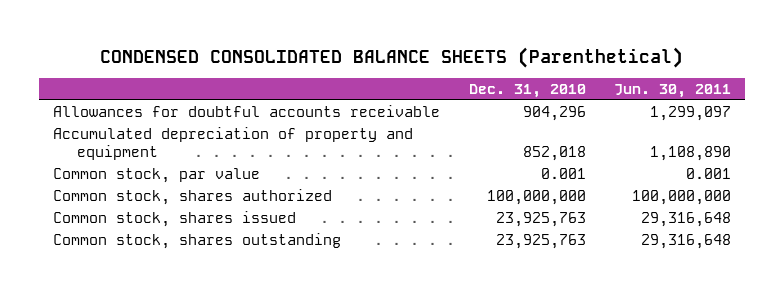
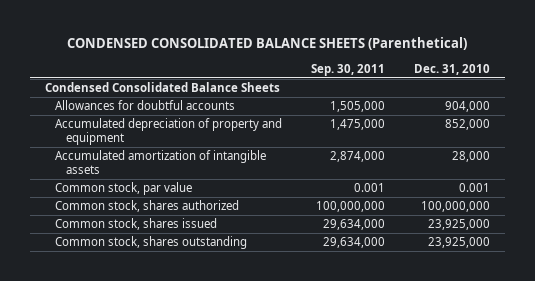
- | Dec. 31, 2010 | Jun. 30, 2011
+ | Sep. 30, 2011 | Dec. 31, 2010
- Allowances for doubtful accounts receivable | 904,296 | 1,299,097
- Accumulated depreciation of property and equipment | 852,018 | 1,108,890
+ Condensed Consolidated Balance Sheets
+ Allowances for doubtful accounts | 1,505,000 | 904,000
+ Accumulated depreciation of property and equipment | 1,475,000 | 852,000
+ Accumulated amortization of intangible assets | 2,874,000 | 28,000
- Common stock, shares issued | 23,925,763 | 29,316,648
- Common stock, shares outstanding | 23,925,763 | 29,316,648
+ Common stock, shares issued | 29,634,000 | 23,925,000
+ Common stock, shares outstanding | 29,634,000 | 23,925,000

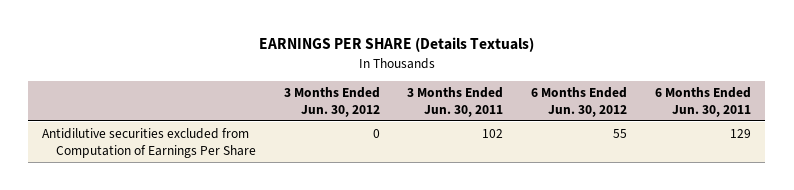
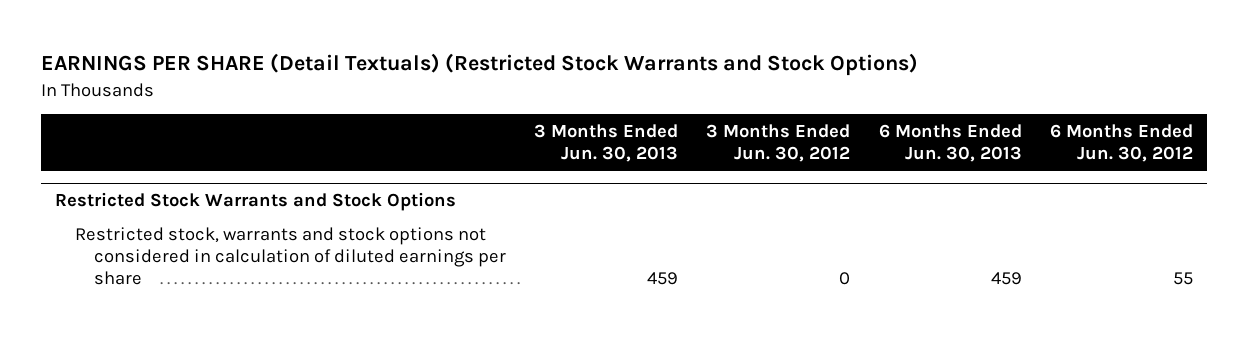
- EARNINGS PER SHARE (Details Textuals)
+ EARNINGS PER SHARE (Detail Textuals) (Restricted Stock Warrants and Stock Options)
- | 3 Months Ended Jun. 30, 2012 | 3 Months Ended Jun. 30, 2011 | 6 Months Ended Jun. 30, 2012 | 6 Months Ended Jun. 30, 2011
+ | 3 Months Ended Jun. 30, 2013 | 3 Months Ended Jun. 30, 2012 | 6 Months Ended Jun. 30, 2013 | 6 Months Ended Jun. 30, 2012
- Antidilutive securities excluded from Computation of Earnings Per Share | 0 | 102 | 55 | 129
+ Restricted Stock Warrants and Stock Options
+ Restricted stock, warrants and stock options not considered in calculation of diluted earnings per share | 459 | 0 | 459 | 55

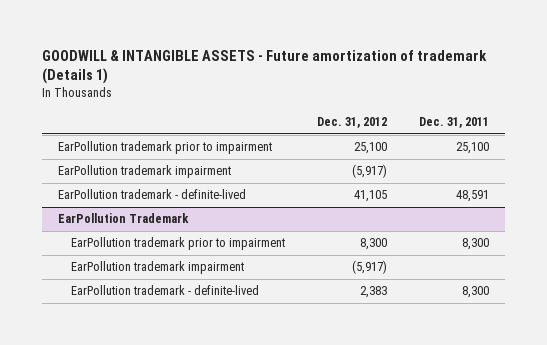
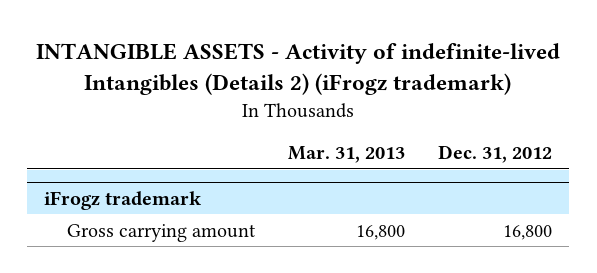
- GOODWILL & INTANGIBLE ASSETS - Future amortization of trademark (Details 1)
+ INTANGIBLE ASSETS - Activity of indefinite-lived Intangibles (Details 2) (iFrogz trademark)
- | Dec. 31, 2012 | Dec. 31, 2011
+ | Mar. 31, 2013 | Dec. 31, 2012
- EarPollution trademark prior to impairment | 25,100 | 25,100
- EarPollution trademark impairment | (5,917) |
- EarPollution trademark - definite-lived | 41,105 | 48,591
- EarPollution Trademark
- EarPollution trademark prior to impairment | 8,300 | 8,300
- EarPollution trademark impairment | (5,917) |
- EarPollution trademark - definite-lived | 2,383 | 8,300
+ iFrogz trademark
+ Gross carrying amount | 16,800 | 16,800

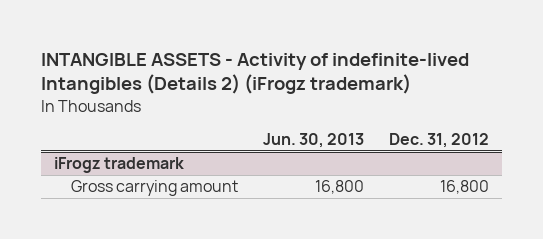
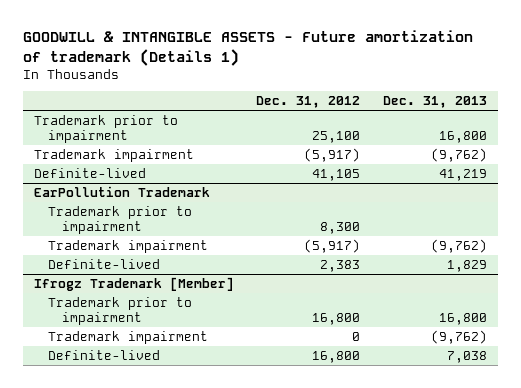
- INTANGIBLE ASSETS - Activity of indefinite-lived Intangibles (Details 2) (iFrogz trademark)
+ GOODWILL & INTANGIBLE ASSETS - Future amortization of trademark (Details 1)
- | Jun. 30, 2013 | Dec. 31, 2012
+ | Dec. 31, 2012 | Dec. 31, 2013
- iFrogz trademark
- Gross carrying amount | 16,800 | 16,800
+ Trademark prior to impairment | 25,100 | 16,800
+ Trademark impairment | (5,917) | (9,762)
+ Definite-lived | 41,105 | 41,219
+ EarPollution Trademark
+ Trademark prior to impairment | 8,300 |
+ Trademark impairment | (5,917) | (9,762)
+ Definite-lived | 2,383 | 1,829
+ Ifrogz Trademark [Member]
+ Trademark prior to impairment | 16,800 | 16,800
+ Trademark impairment | 0 | (9,762)
+ Definite-lived | 16,800 | 7,038

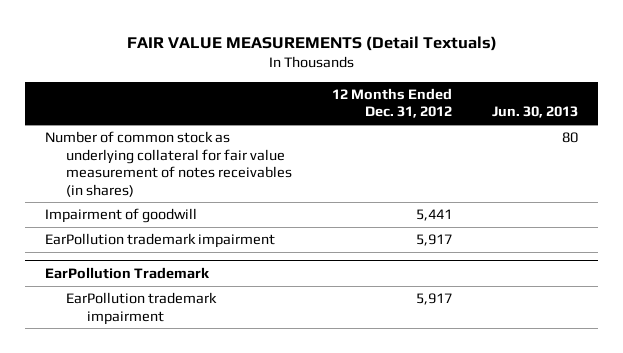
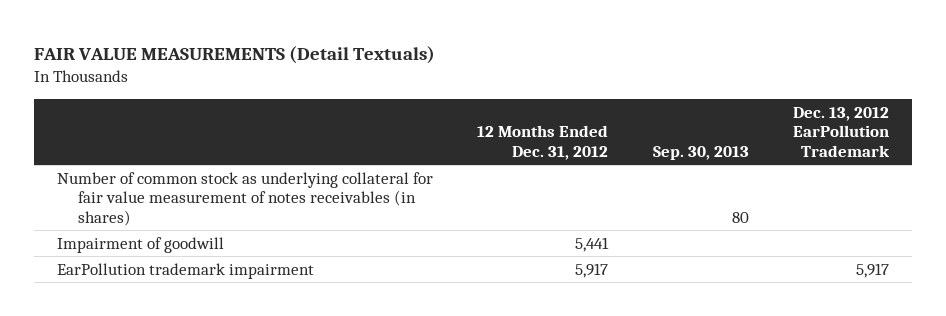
- | 12 Months Ended Dec. 31, 2012 | Jun. 30, 2013
+ | 12 Months Ended Dec. 31, 2012 | Sep. 30, 2013 | Dec. 13, 2012 EarPollution Trademark
- EarPollution Trademark
- EarPollution trademark impairment | 5,917 |

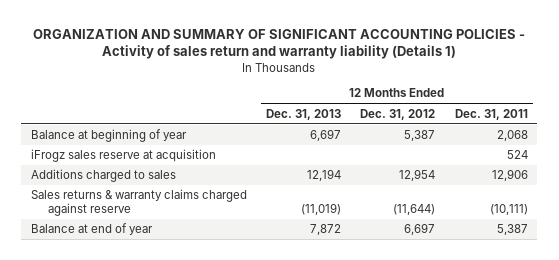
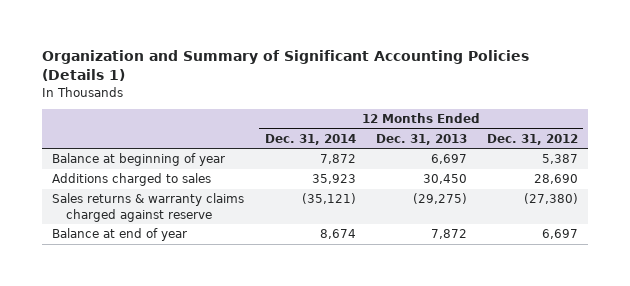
- ORGANIZATION AND SUMMARY OF SIGNIFICANT ACCOUNTING POLICIES - Activity of sales return and warranty liability (Details 1)
+ Organization and Summary of Significant Accounting Policies (Details 1)
- | 12 Months Ended Dec. 31, 2013 | 12 Months Ended Dec. 31, 2012 | 12 Months Ended Dec. 31, 2011
+ | 12 Months Ended Dec. 31, 2014 | 12 Months Ended Dec. 31, 2013 | 12 Months Ended Dec. 31, 2012
- iFrogz sales reserve at acquisition | | | 524
- Additions charged to sales | 12,194 | 12,954 | 12,906
- Sales returns & warranty claims charged against reserve | (11,019) | (11,644) | (10,111)
+ Additions charged to sales | 35,923 | 30,450 | 28,690
+ Sales returns & warranty claims charged against reserve | (35,121) | (29,275) | (27,380)

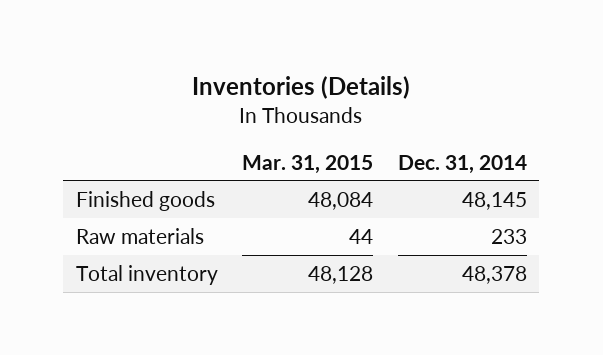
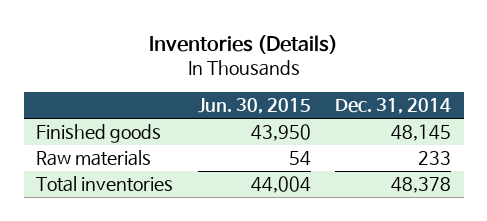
- | Mar. 31, 2015 | Dec. 31, 2014
+ | Jun. 30, 2015 | Dec. 31, 2014
- Total inventory | 48,128 | 48,378
+ Total inventories | 44,004 | 48,378

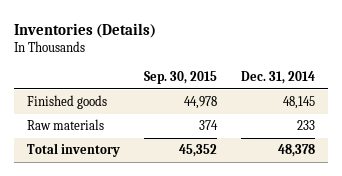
- | Jun. 30, 2015 | Dec. 31, 2014
+ | Sep. 30, 2015 | Dec. 31, 2014
- Total inventories | 44,004 | 48,378
+ Total inventory | 45,352 | 48,378

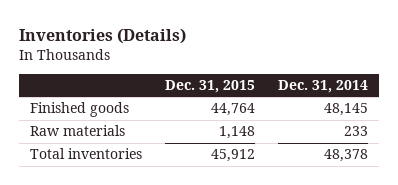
- | Sep. 30, 2015 | Dec. 31, 2014
+ | Dec. 31, 2015 | Dec. 31, 2014
- Total inventory | 45,352 | 48,378
+ Total inventories | 45,912 | 48,378

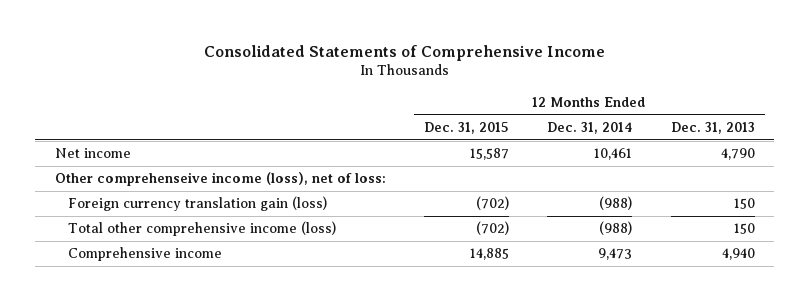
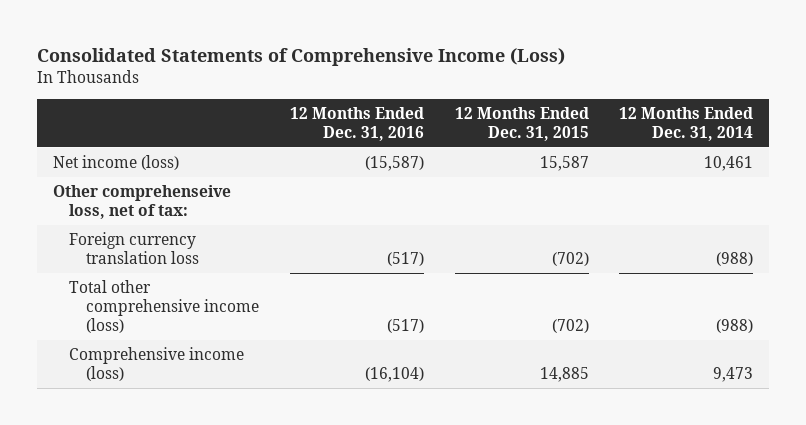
- Consolidated Statements of Comprehensive Income
+ Consolidated Statements of Comprehensive Income (Loss)
- | 12 Months Ended Dec. 31, 2015 | 12 Months Ended Dec. 31, 2014 | 12 Months Ended Dec. 31, 2013
+ | 12 Months Ended Dec. 31, 2016 | 12 Months Ended Dec. 31, 2015 | 12 Months Ended Dec. 31, 2014
- Net income | 15,587 | 10,461 | 4,790
- Other comprehenseive income (loss), net of loss:
- Foreign currency translation gain (loss) | (702) | (988) | 150
+ Net income (loss) | (15,587) | 15,587 | 10,461
+ Other comprehenseive loss, net of tax:
+ Foreign currency translation loss | (517) | (702) | (988)
- Comprehensive income | 14,885 | 9,473 | 4,940
+ Comprehensive income (loss) | (16,104) | 14,885 | 9,473

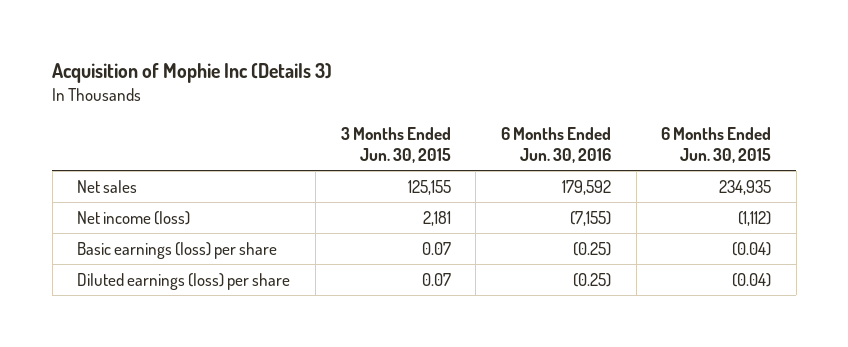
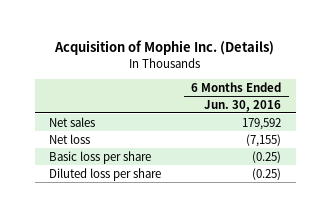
- Acquisition of Mophie Inc (Details 3)
+ Acquisition of Mophie Inc. (Details)
- | 3 Months Ended Jun. 30, 2015 | 6 Months Ended Jun. 30, 2016 | 6 Months Ended Jun. 30, 2015
+ | 6 Months Ended Jun. 30, 2016
- Net income (loss) | 2,181 | (7,155) | (1,112)
- Basic earnings (loss) per share | 0.07 | (0.25) | (0.04)
- Diluted earnings (loss) per share | 0.07 | (0.25) | (0.04)
+ Net loss | (7,155)
+ Basic loss per share | (0.25)
+ Diluted loss per share | (0.25)

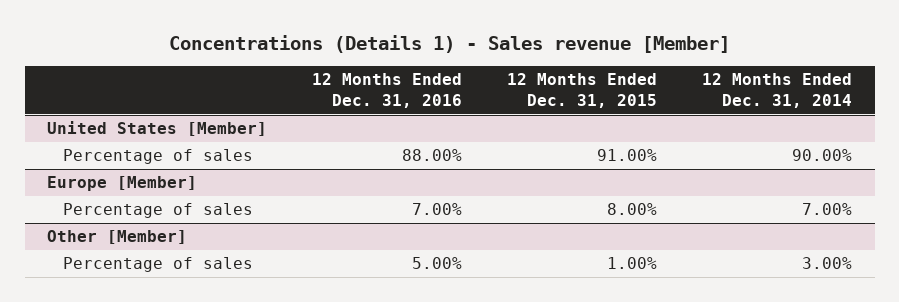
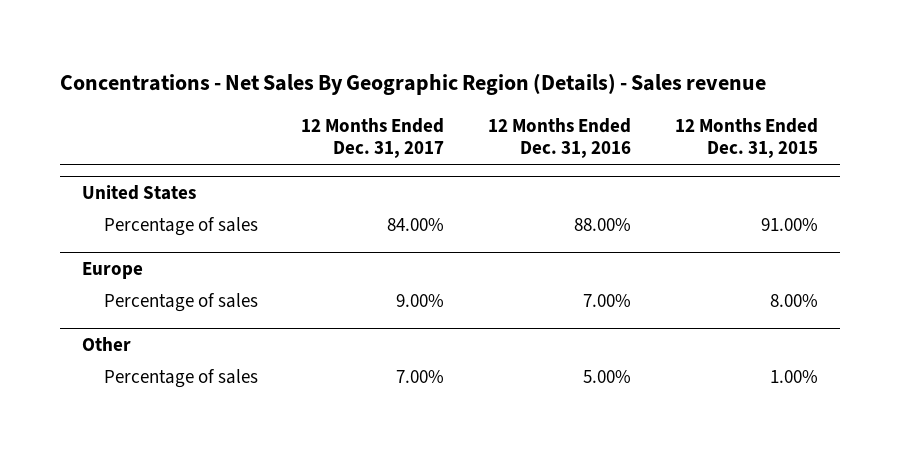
- Concentrations (Details 1) - Sales revenue [Member]
+ Concentrations - Net Sales By Geographic Region (Details) - Sales revenue
- | 12 Months Ended Dec. 31, 2016 | 12 Months Ended Dec. 31, 2015 | 12 Months Ended Dec. 31, 2014
+ | 12 Months Ended Dec. 31, 2017 | 12 Months Ended Dec. 31, 2016 | 12 Months Ended Dec. 31, 2015
- United States [Member]
+ United States
- Europe [Member]
+ Europe
- Other [Member]
+ Other

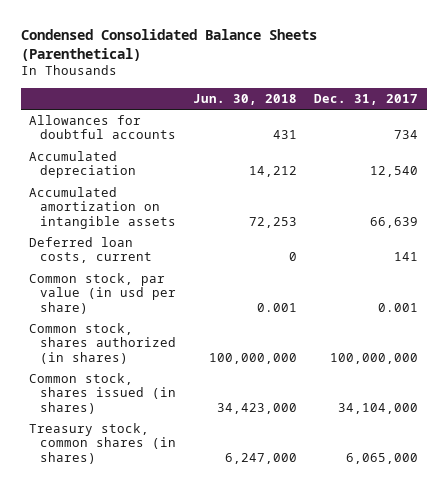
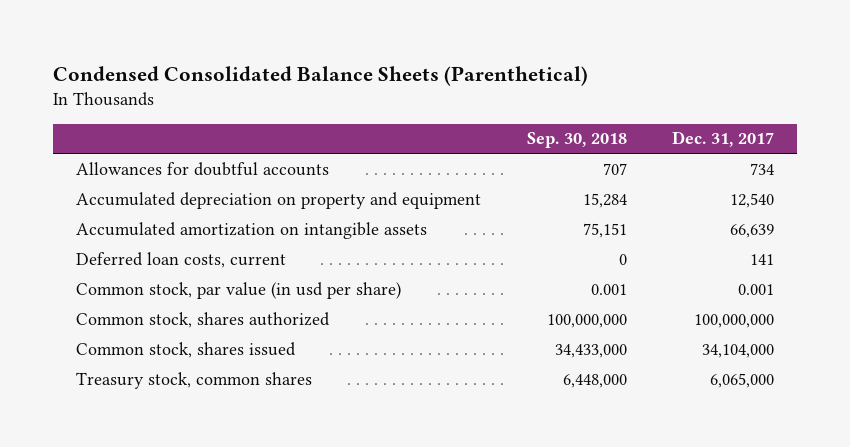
- | Jun. 30, 2018 | Dec. 31, 2017
+ | Sep. 30, 2018 | Dec. 31, 2017
- Accumulated depreciation | 14,212 | 12,540
+ Accumulated depreciation on property and equipment | 15,284 | 12,540
- Common stock, shares authorized (in shares) | 100,000,000 | 100,000,000
- Common stock, shares issued (in shares) | 34,423,000 | 34,104,000
- Treasury stock, common shares (in shares) | 6,247,000 | 6,065,000
+ Common stock, shares authorized | 100,000,000 | 100,000,000
+ Common stock, shares issued | 34,433,000 | 34,104,000
+ Treasury stock, common shares | 6,448,000 | 6,065,000

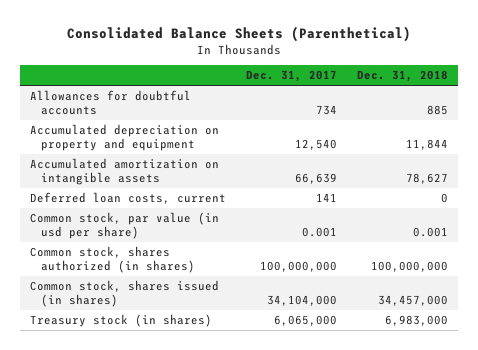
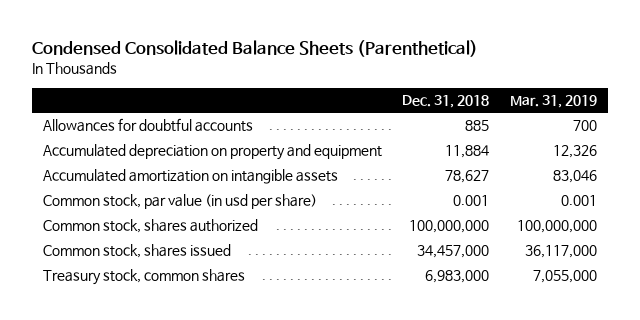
- Consolidated Balance Sheets (Parenthetical)
+ Condensed Consolidated Balance Sheets (Parenthetical)
- | Dec. 31, 2017 | Dec. 31, 2018
+ | Dec. 31, 2018 | Mar. 31, 2019
- Accumulated depreciation on property and equipment | 12,540 | 11,844
+ Accumulated depreciation on property and equipment | 11,884 | 12,326
- Deferred loan costs, current | 141 | 0
- Common stock, shares authorized (in shares) | 100,000,000 | 100,000,000
- Common stock, shares issued (in shares) | 34,104,000 | 34,457,000
- Treasury stock (in shares) | 6,065,000 | 6,983,000
+ Common stock, shares authorized | 100,000,000 | 100,000,000
+ Common stock, shares issued | 34,457,000 | 36,117,000
+ Treasury stock, common shares | 6,983,000 | 7,055,000

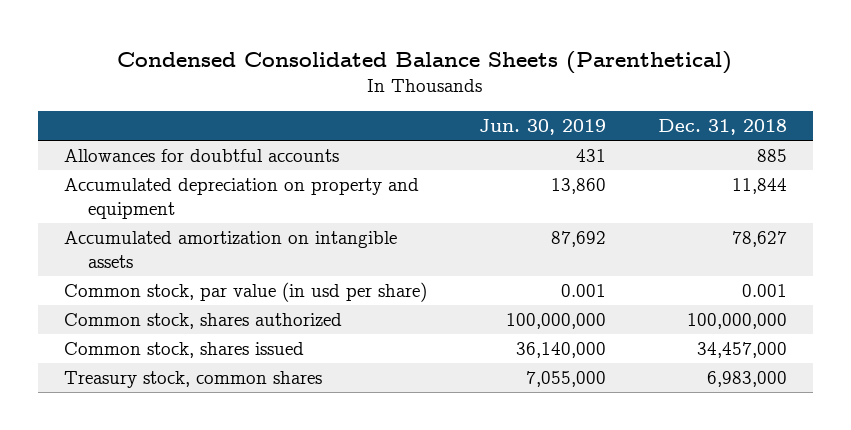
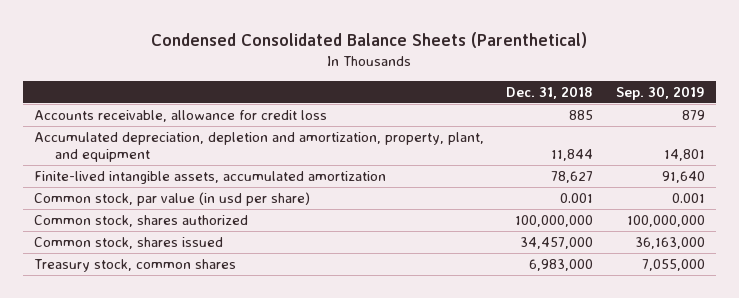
- | Jun. 30, 2019 | Dec. 31, 2018
+ | Dec. 31, 2018 | Sep. 30, 2019
- Allowances for doubtful accounts | 431 | 885
- Accumulated depreciation on property and equipment | 13,860 | 11,844
- Accumulated amortization on intangible assets | 87,692 | 78,627
+ Accounts receivable, allowance for credit loss | 885 | 879
+ Accumulated depreciation, depletion and amortization, property, plant, and equipment | 11,844 | 14,801
+ Finite-lived intangible assets, accumulated amortization | 78,627 | 91,640

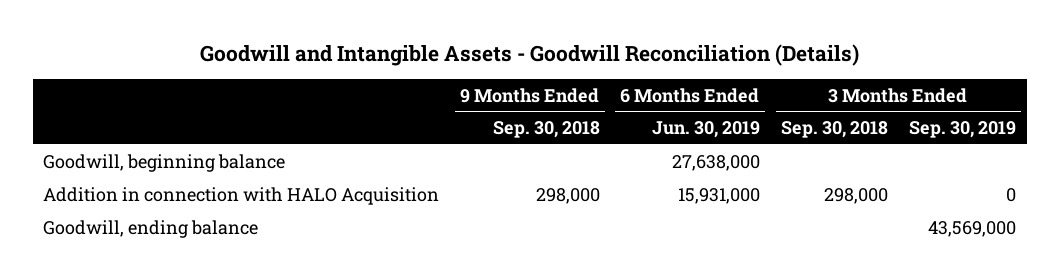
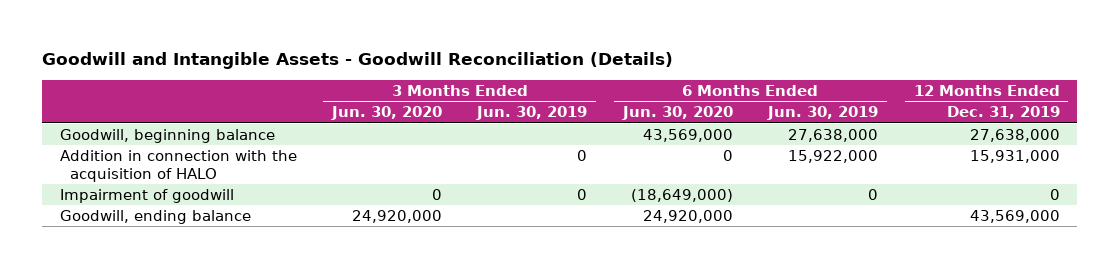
- | 9 Months Ended Sep. 30, 2018 | 6 Months Ended Jun. 30, 2019 | 3 Months Ended Sep. 30, 2018 | 3 Months Ended Sep. 30, 2019
+ | 3 Months Ended Jun. 30, 2020 | 3 Months Ended Jun. 30, 2019 | 6 Months Ended Jun. 30, 2020 | 6 Months Ended Jun. 30, 2019 | 12 Months Ended Dec. 31, 2019
- Addition in connection with HALO Acquisition | 298,000 | 15,931,000 | 298,000 | 0
+ Addition in connection with the acquisition of HALO | | 0 | 0 | 15,922,000 | 15,931,000
+ Impairment of goodwill | 0 | 0 | (18,649,000) | 0 | 0

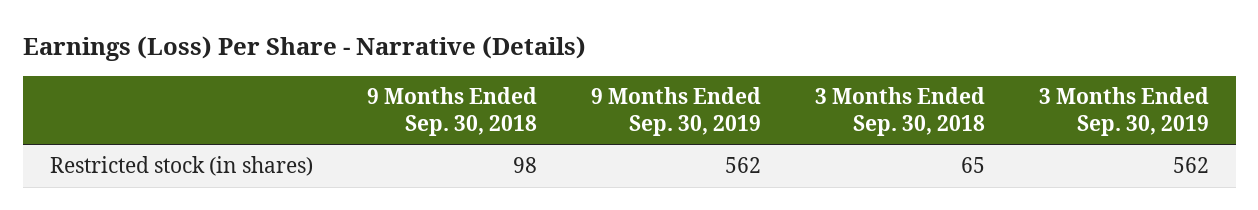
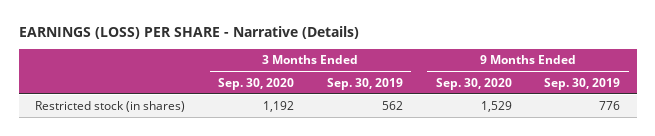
- Earnings (Loss) Per Share - Narrative (Details)
+ EARNINGS (LOSS) PER SHARE - Narrative (Details)
- | 9 Months Ended Sep. 30, 2018 | 9 Months Ended Sep. 30, 2019 | 3 Months Ended Sep. 30, 2018 | 3 Months Ended Sep. 30, 2019
+ | 3 Months Ended Sep. 30, 2020 | 3 Months Ended Sep. 30, 2019 | 9 Months Ended Sep. 30, 2020 | 9 Months Ended Sep. 30, 2019
- Restricted stock (in shares) | 98 | 562 | 65 | 562
+ Restricted stock (in shares) | 1,192 | 562 | 1,529 | 776

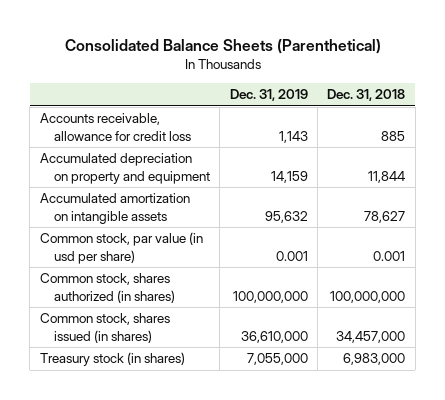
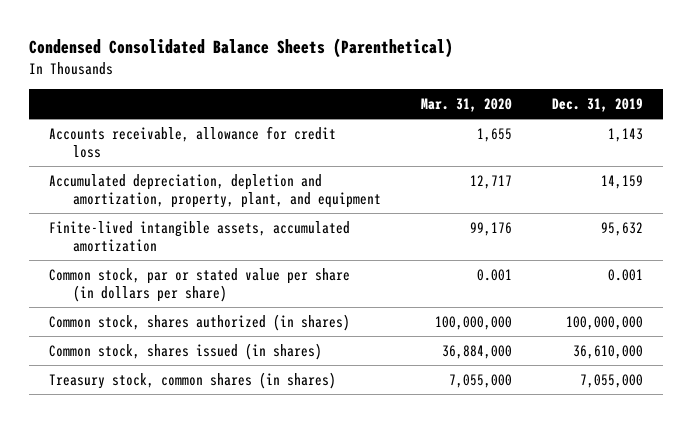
- Consolidated Balance Sheets (Parenthetical)
+ Condensed Consolidated Balance Sheets (Parenthetical)
- | Dec. 31, 2019 | Dec. 31, 2018
+ | Mar. 31, 2020 | Dec. 31, 2019
- Accumulated depreciation on property and equipment | 14,159 | 11,844
- Accumulated amortization on intangible assets | 95,632 | 78,627
- Common stock, par value (in usd per share) | 0.001 | 0.001
+ Accumulated depreciation, depletion and amortization, property, plant, and equipment | 12,717 | 14,159
+ Finite-lived intangible assets, accumulated amortization | 99,176 | 95,632
+ Common stock, par or stated value per share (in dollars per share) | 0.001 | 0.001
- Treasury stock (in shares) | 7,055,000 | 6,983,000
+ Treasury stock, common shares (in shares) | 7,055,000 | 7,055,000

